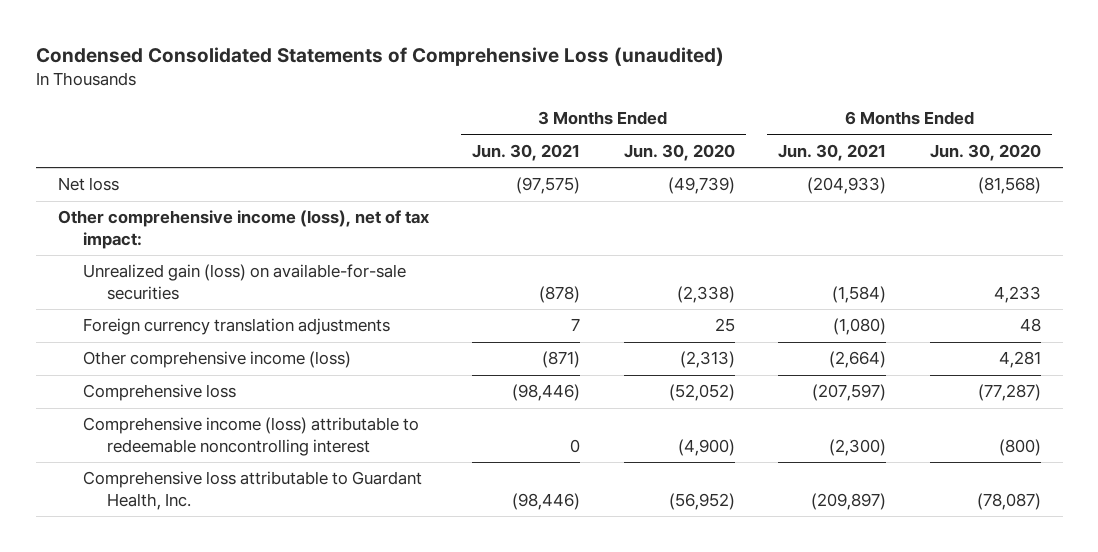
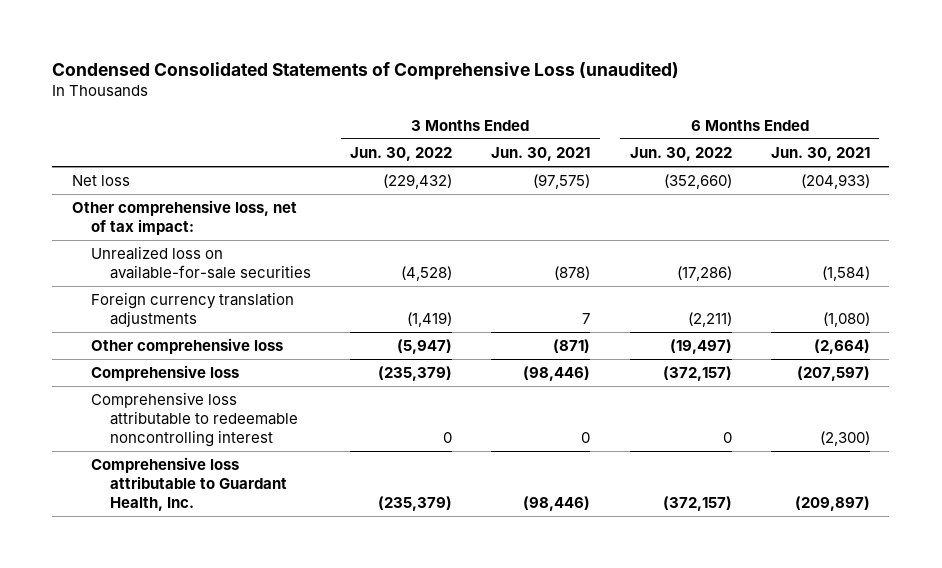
- | 3 Months Ended Jun. 30, 2021 | 3 Months Ended Jun. 30, 2020 | 6 Months Ended Jun. 30, 2021 | 6 Months Ended Jun. 30, 2020
+ | 3 Months Ended Jun. 30, 2022 | 3 Months Ended Jun. 30, 2021 | 6 Months Ended Jun. 30, 2022 | 6 Months Ended Jun. 30, 2021
- Other comprehensive income (loss), net of tax impact:
- Unrealized gain (loss) on available-for-sale securities | (878) | (2,338) | (1,584) | 4,233
+ Other comprehensive loss, net of tax impact:
+ Unrealized loss on available-for-sale securities | (4,528) | (878) | (17,286) | (1,584)
- Other comprehensive income (loss) | (871) | (2,313) | (2,664) | 4,281
+ Other comprehensive loss | (5,947) | (871) | (19,497) | (2,664)
- Comprehensive income (loss) attributable to redeemable noncontrolling interest | 0 | (4,900) | (2,300) | (800)
+ Comprehensive loss attributable to redeemable noncontrolling interest | 0 | 0 | 0 | (2,300)

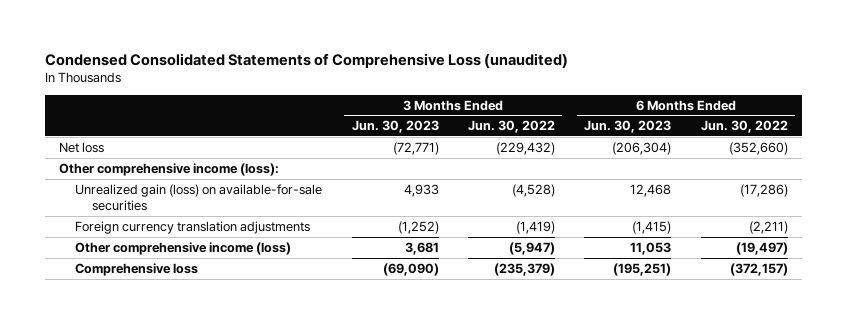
- | 3 Months Ended Jun. 30, 2022 | 3 Months Ended Jun. 30, 2021 | 6 Months Ended Jun. 30, 2022 | 6 Months Ended Jun. 30, 2021
+ | 3 Months Ended Jun. 30, 2023 | 3 Months Ended Jun. 30, 2022 | 6 Months Ended Jun. 30, 2023 | 6 Months Ended Jun. 30, 2022
- Other comprehensive loss, net of tax impact:
- Unrealized loss on available-for-sale securities | (4,528) | (878) | (17,286) | (1,584)
+ Other comprehensive income (loss):
+ Unrealized gain (loss) on available-for-sale securities | 4,933 | (4,528) | 12,468 | (17,286)
- Other comprehensive loss | (5,947) | (871) | (19,497) | (2,664)
+ Other comprehensive income (loss) | 3,681 | (5,947) | 11,053 | (19,497)
- Comprehensive loss attributable to redeemable noncontrolling interest | 0 | 0 | 0 | (2,300)
- Comprehensive loss attributable to Guardant Health, Inc. | (235,379) | (98,446) | (372,157) | (209,897)

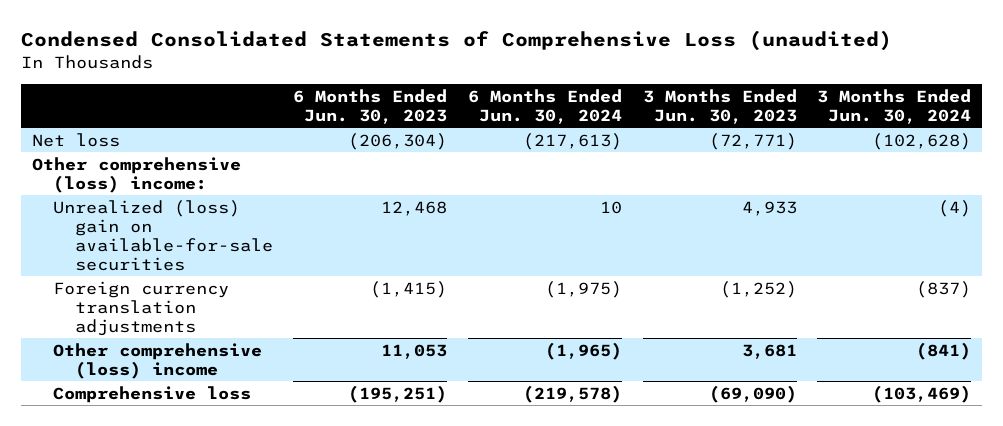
- | 3 Months Ended Jun. 30, 2023 | 3 Months Ended Jun. 30, 2022 | 6 Months Ended Jun. 30, 2023 | 6 Months Ended Jun. 30, 2022
+ | 6 Months Ended Jun. 30, 2023 | 6 Months Ended Jun. 30, 2024 | 3 Months Ended Jun. 30, 2023 | 3 Months Ended Jun. 30, 2024
- Other comprehensive income (loss):
- Unrealized gain (loss) on available-for-sale securities | 4,933 | (4,528) | 12,468 | (17,286)
+ Other comprehensive (loss) income:
+ Unrealized (loss) gain on available-for-sale securities | 12,468 | 10 | 4,933 | (4)
- Other comprehensive income (loss) | 3,681 | (5,947) | 11,053 | (19,497)
+ Other comprehensive (loss) income | 11,053 | (1,965) | 3,681 | (841)

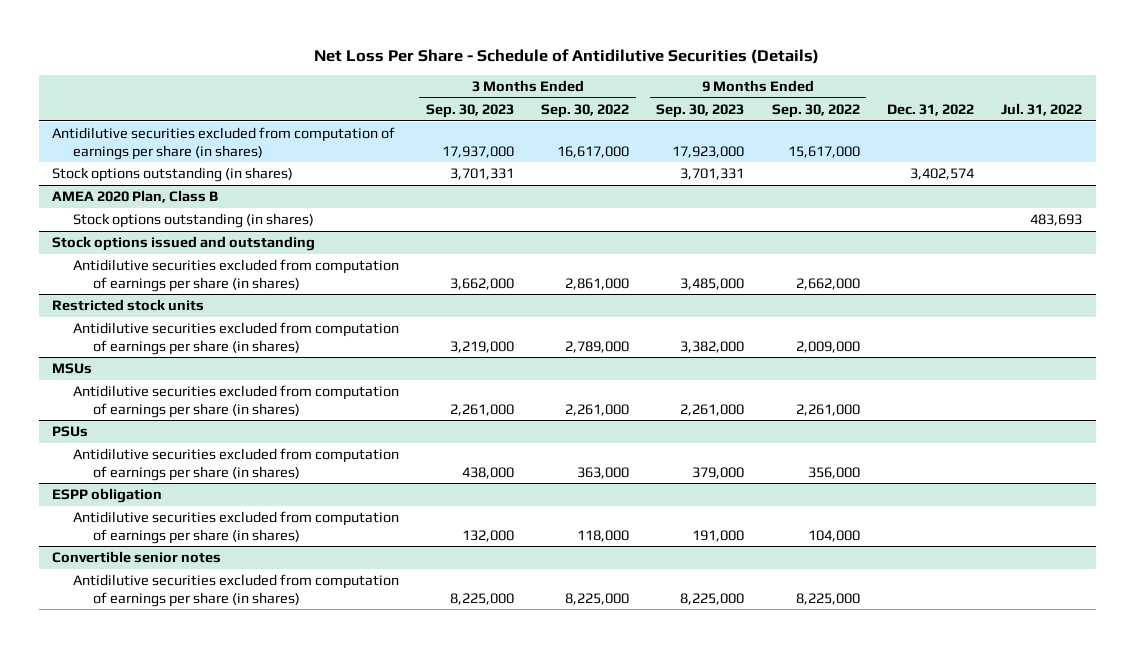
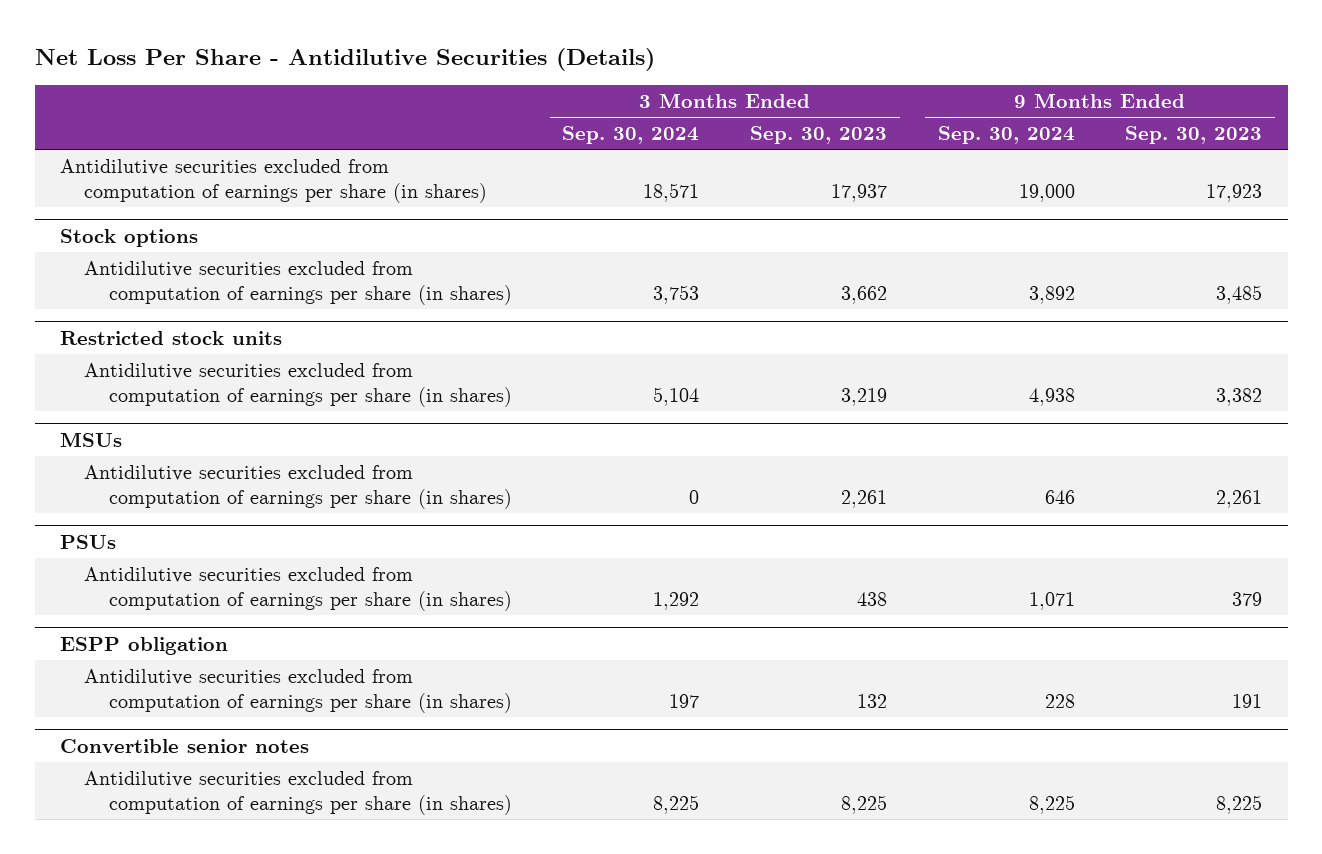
- Net Loss Per Share - Schedule of Antidilutive Securities (Details)
+ Net Loss Per Share - Antidilutive Securities (Details)
- | 3 Months Ended Sep. 30, 2023 | 3 Months Ended Sep. 30, 2022 | 9 Months Ended Sep. 30, 2023 | 9 Months Ended Sep. 30, 2022 | Dec. 31, 2022 | Jul. 31, 2022
+ | 3 Months Ended Sep. 30, 2024 | 3 Months Ended Sep. 30, 2023 | 9 Months Ended Sep. 30, 2024 | 9 Months Ended Sep. 30, 2023
- Antidilutive securities excluded from computation of earnings per share (in shares) | 17,937,000 | 16,617,000 | 17,923,000 | 15,617,000 | |
- Stock options outstanding (in shares) | 3,701,331 | | 3,701,331 | | 3,402,574 |
- AMEA 2020 Plan, Class B
- Stock options outstanding (in shares) | | | | | | 483,693
- Stock options issued and outstanding
- Antidilutive securities excluded from computation of earnings per share (in shares) | 3,662,000 | 2,861,000 | 3,485,000 | 2,662,000 | |
+ Antidilutive securities excluded from computation of earnings per share (in shares) | 18,571 | 17,937 | 19,000 | 17,923
+ Stock options
+ Antidilutive securities excluded from computation of earnings per share (in shares) | 3,753 | 3,662 | 3,892 | 3,485
@ Restricted stock units
- Antidilutive securities excluded from computation of earnings per share (in shares) | 3,219,000 | 2,789,000 | 3,382,000 | 2,009,000 | |
+ Antidilutive securities excluded from computation of earnings per share (in shares) | 5,104 | 3,219 | 4,938 | 3,382
@ MSUs
- Antidilutive securities excluded from computation of earnings per share (in shares) | 2,261,000 | 2,261,000 | 2,261,000 | 2,261,000 | |
+ Antidilutive securities excluded from computation of earnings per share (in shares) | 0 | 2,261 | 646 | 2,261
@ PSUs
- Antidilutive securities excluded from computation of earnings per share (in shares) | 438,000 | 363,000 | 379,000 | 356,000 | |
+ Antidilutive securities excluded from computation of earnings per share (in shares) | 1,292 | 438 | 1,071 | 379
@ ESPP obligation
- Antidilutive securities excluded from computation of earnings per share (in shares) | 132,000 | 118,000 | 191,000 | 104,000 | |
+ Antidilutive securities excluded from computation of earnings per share (in shares) | 197 | 132 | 228 | 191
@ Convertible senior notes
- Antidilutive securities excluded from computation of earnings per share (in shares) | 8,225,000 | 8,225,000 | 8,225,000 | 8,225,000 | |
+ Antidilutive securities excluded from computation of earnings per share (in shares) | 8,225 | 8,225 | 8,225 | 8,225

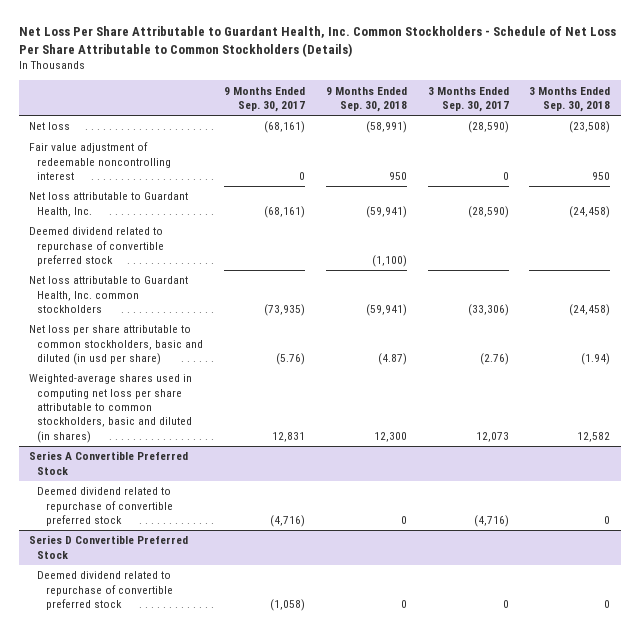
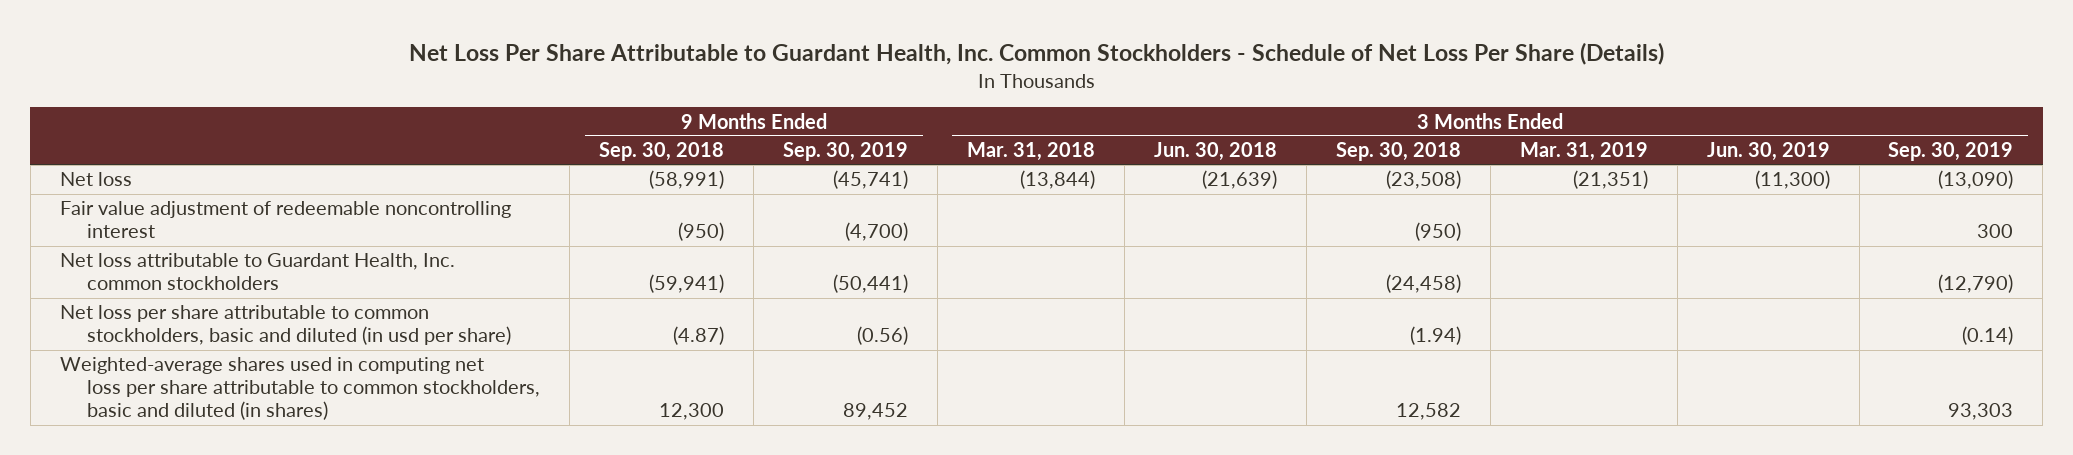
- Net Loss Per Share Attributable to Guardant Health, Inc. Common Stockholders - Schedule of Net Loss Per Share Attributable to Common Stockholders (Details)
+ Net Loss Per Share Attributable to Guardant Health, Inc. Common Stockholders - Schedule of Net Loss Per Share (Details)
- | 9 Months Ended Sep. 30, 2017 | 9 Months Ended Sep. 30, 2018 | 3 Months Ended Sep. 30, 2017 | 3 Months Ended Sep. 30, 2018
+ | 9 Months Ended Sep. 30, 2018 | 9 Months Ended Sep. 30, 2019 | 3 Months Ended Mar. 31, 2018 | 3 Months Ended Jun. 30, 2018 | 3 Months Ended Sep. 30, 2018 | 3 Months Ended Mar. 31, 2019 | 3 Months Ended Jun. 30, 2019 | 3 Months Ended Sep. 30, 2019
- Fair value adjustment of redeemable noncontrolling interest | 0 | 950 | 0 | 950
- Net loss attributable to Guardant Health, Inc. | (68,161) | (59,941) | (28,590) | (24,458)
- Deemed dividend related to repurchase of convertible preferred stock | | (1,100) | |
+ Fair value adjustment of redeemable noncontrolling interest | (950) | (4,700) | | | (950) | | | 300
- Series A Convertible Preferred Stock
- Deemed dividend related to repurchase of convertible preferred stock | (4,716) | 0 | (4,716) | 0
- Series D Convertible Preferred Stock
- Deemed dividend related to repurchase of convertible preferred stock | (1,058) | 0 | 0 | 0

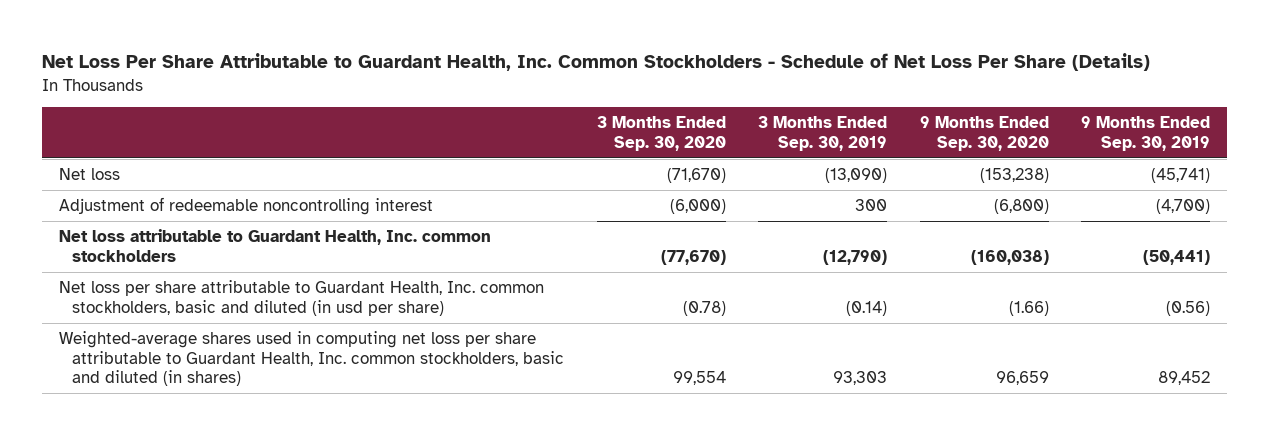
- | 9 Months Ended Sep. 30, 2018 | 9 Months Ended Sep. 30, 2019 | 3 Months Ended Mar. 31, 2018 | 3 Months Ended Jun. 30, 2018 | 3 Months Ended Sep. 30, 2018 | 3 Months Ended Mar. 31, 2019 | 3 Months Ended Jun. 30, 2019 | 3 Months Ended Sep. 30, 2019
+ | 3 Months Ended Sep. 30, 2020 | 3 Months Ended Sep. 30, 2019 | 9 Months Ended Sep. 30, 2020 | 9 Months Ended Sep. 30, 2019
- Fair value adjustment of redeemable noncontrolling interest | (950) | (4,700) | | | (950) | | | 300
+ Adjustment of redeemable noncontrolling interest | (6,000) | 300 | (6,800) | (4,700)
- Net loss per share attributable to common stockholders, basic and diluted (in usd per share) | (4.87) | (0.56) | | | (1.94) | | | (0.14)
- Weighted-average shares used in computing net loss per share attributable to common stockholders, basic and diluted (in shares) | 12,300 | 89,452 | | | 12,582 | | | 93,303
+ Net loss per share attributable to Guardant Health, Inc. common stockholders, basic and diluted (in usd per share) | (0.78) | (0.14) | (1.66) | (0.56)
+ Weighted-average shares used in computing net loss per share attributable to Guardant Health, Inc. common stockholders, basic and diluted (in shares) | 99,554 | 93,303 | 96,659 | 89,452

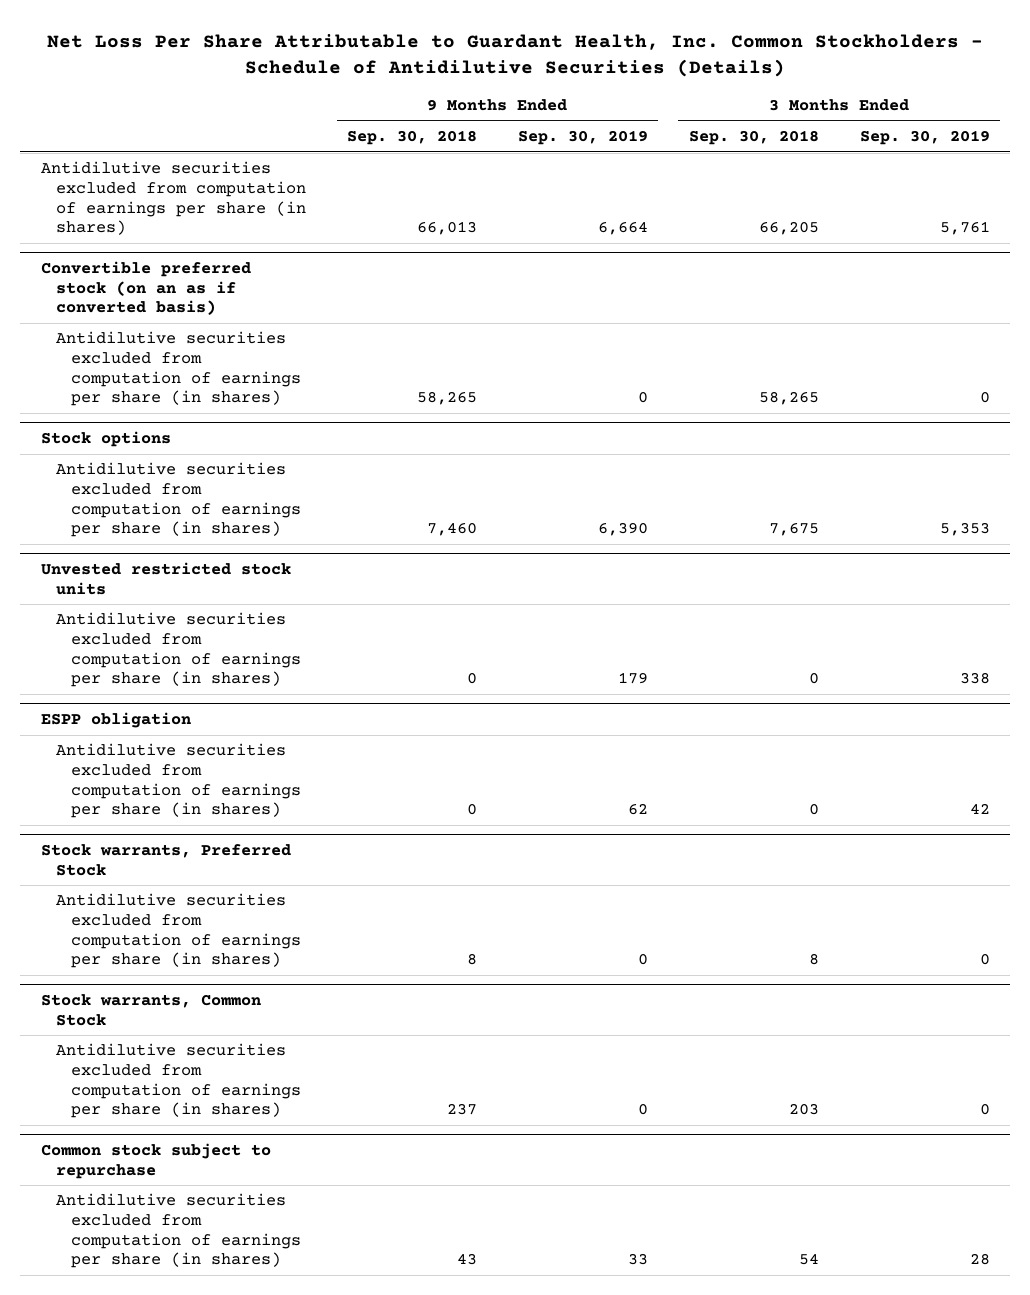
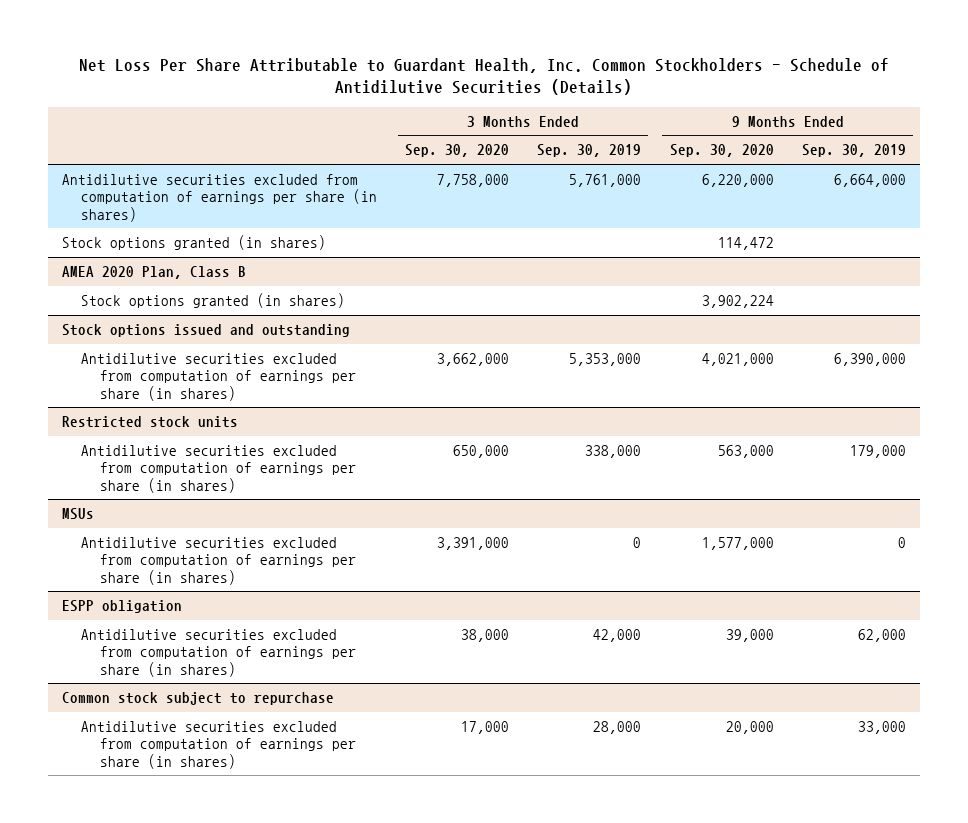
- | 9 Months Ended Sep. 30, 2018 | 9 Months Ended Sep. 30, 2019 | 3 Months Ended Sep. 30, 2018 | 3 Months Ended Sep. 30, 2019
+ | 3 Months Ended Sep. 30, 2020 | 3 Months Ended Sep. 30, 2019 | 9 Months Ended Sep. 30, 2020 | 9 Months Ended Sep. 30, 2019
- Antidilutive securities excluded from computation of earnings per share (in shares) | 66,013 | 6,664 | 66,205 | 5,761
- Convertible preferred stock (on an as if converted basis)
+ Antidilutive securities excluded from computation of earnings per share (in shares) | 7,758,000 | 5,761,000 | 6,220,000 | 6,664,000
+ Stock options granted (in shares) | | | 114,472 |
+ AMEA 2020 Plan, Class B
+ Stock options granted (in shares) | | | 3,902,224 |
+ Stock options issued and outstanding
+ Antidilutive securities excluded from computation of earnings per share (in shares) | 3,662,000 | 5,353,000 | 4,021,000 | 6,390,000
+ Restricted stock units
+ Antidilutive securities excluded from computation of earnings per share (in shares) | 650,000 | 338,000 | 563,000 | 179,000
+ MSUs
- Stock options
- Antidilutive securities excluded from computation of earnings per share (in shares) | 7,460 | 6,390 | 7,675 | 5,353
- Unvested restricted stock units
- Antidilutive securities excluded from computation of earnings per share (in shares) | 0 | 179 | 0 | 338
@ ESPP obligation
- Antidilutive securities excluded from computation of earnings per share (in shares) | 0 | 62 | 0 | 42
- Stock warrants, Preferred Stock
- Antidilutive securities excluded from computation of earnings per share (in shares) | 8 | 0 | 8 | 0
- Stock warrants, Common Stock
- Antidilutive securities excluded from computation of earnings per share (in shares) | 237 | 0 | 203 | 0
@ ESPP obligation
+ Antidilutive securities excluded from computation of earnings per share (in shares) | 38,000 | 42,000 | 39,000 | 62,000
@ Common stock subject to repurchase
- Antidilutive securities excluded from computation of earnings per share (in shares) | 43 | 33 | 54 | 28
+ Antidilutive securities excluded from computation of earnings per share (in shares) | 17,000 | 28,000 | 20,000 | 33,000

